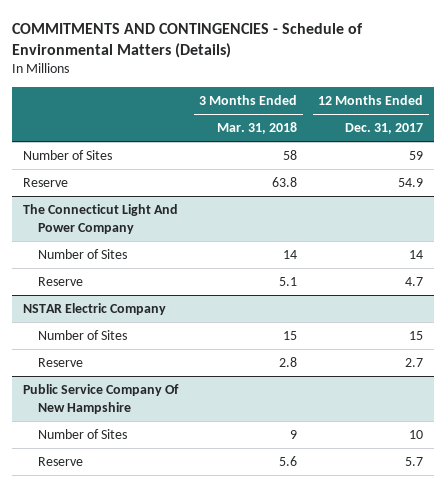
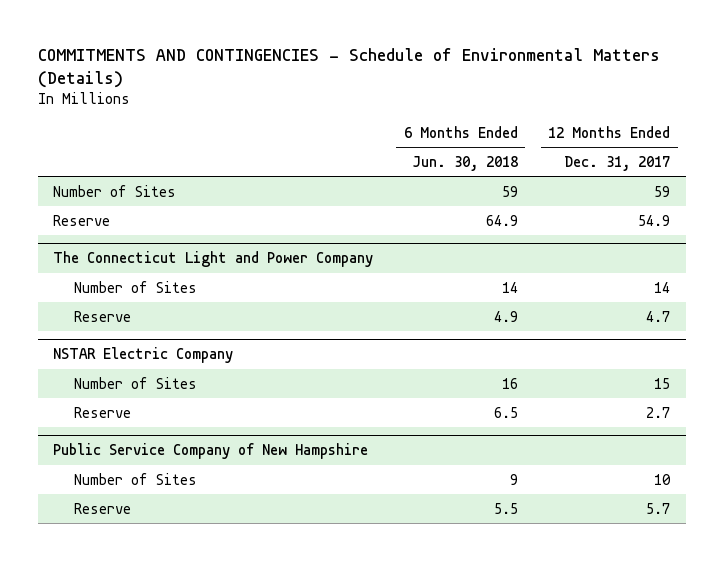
- | 3 Months Ended Mar. 31, 2018 | 12 Months Ended Dec. 31, 2017
+ | 6 Months Ended Jun. 30, 2018 | 12 Months Ended Dec. 31, 2017
- The Connecticut Light And Power Company
+ The Connecticut Light and Power Company
- Public Service Company Of New Hampshire
+ Public Service Company of New Hampshire

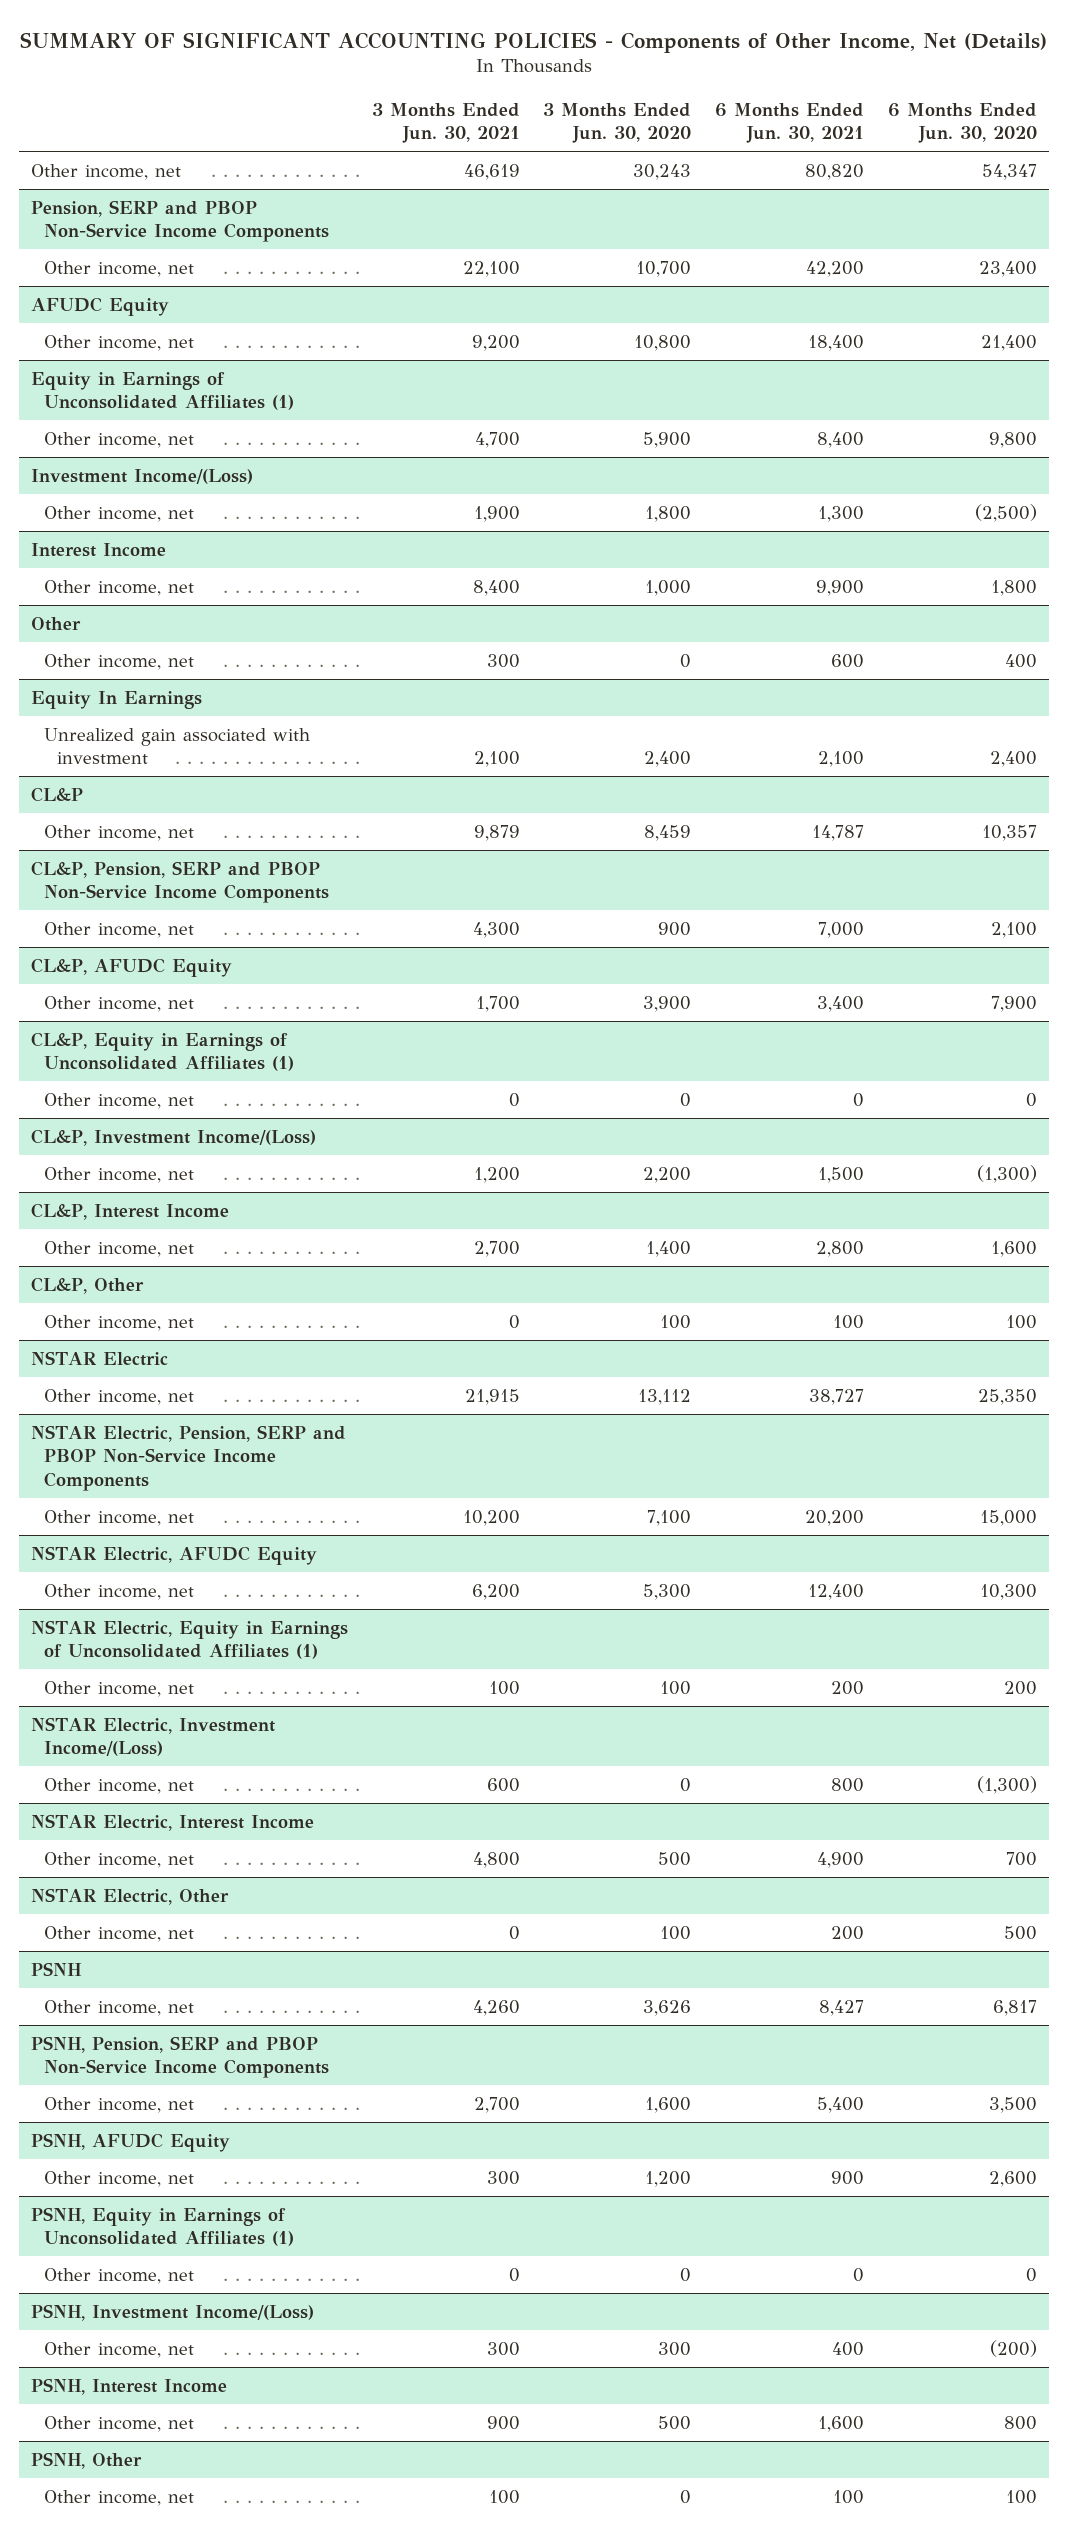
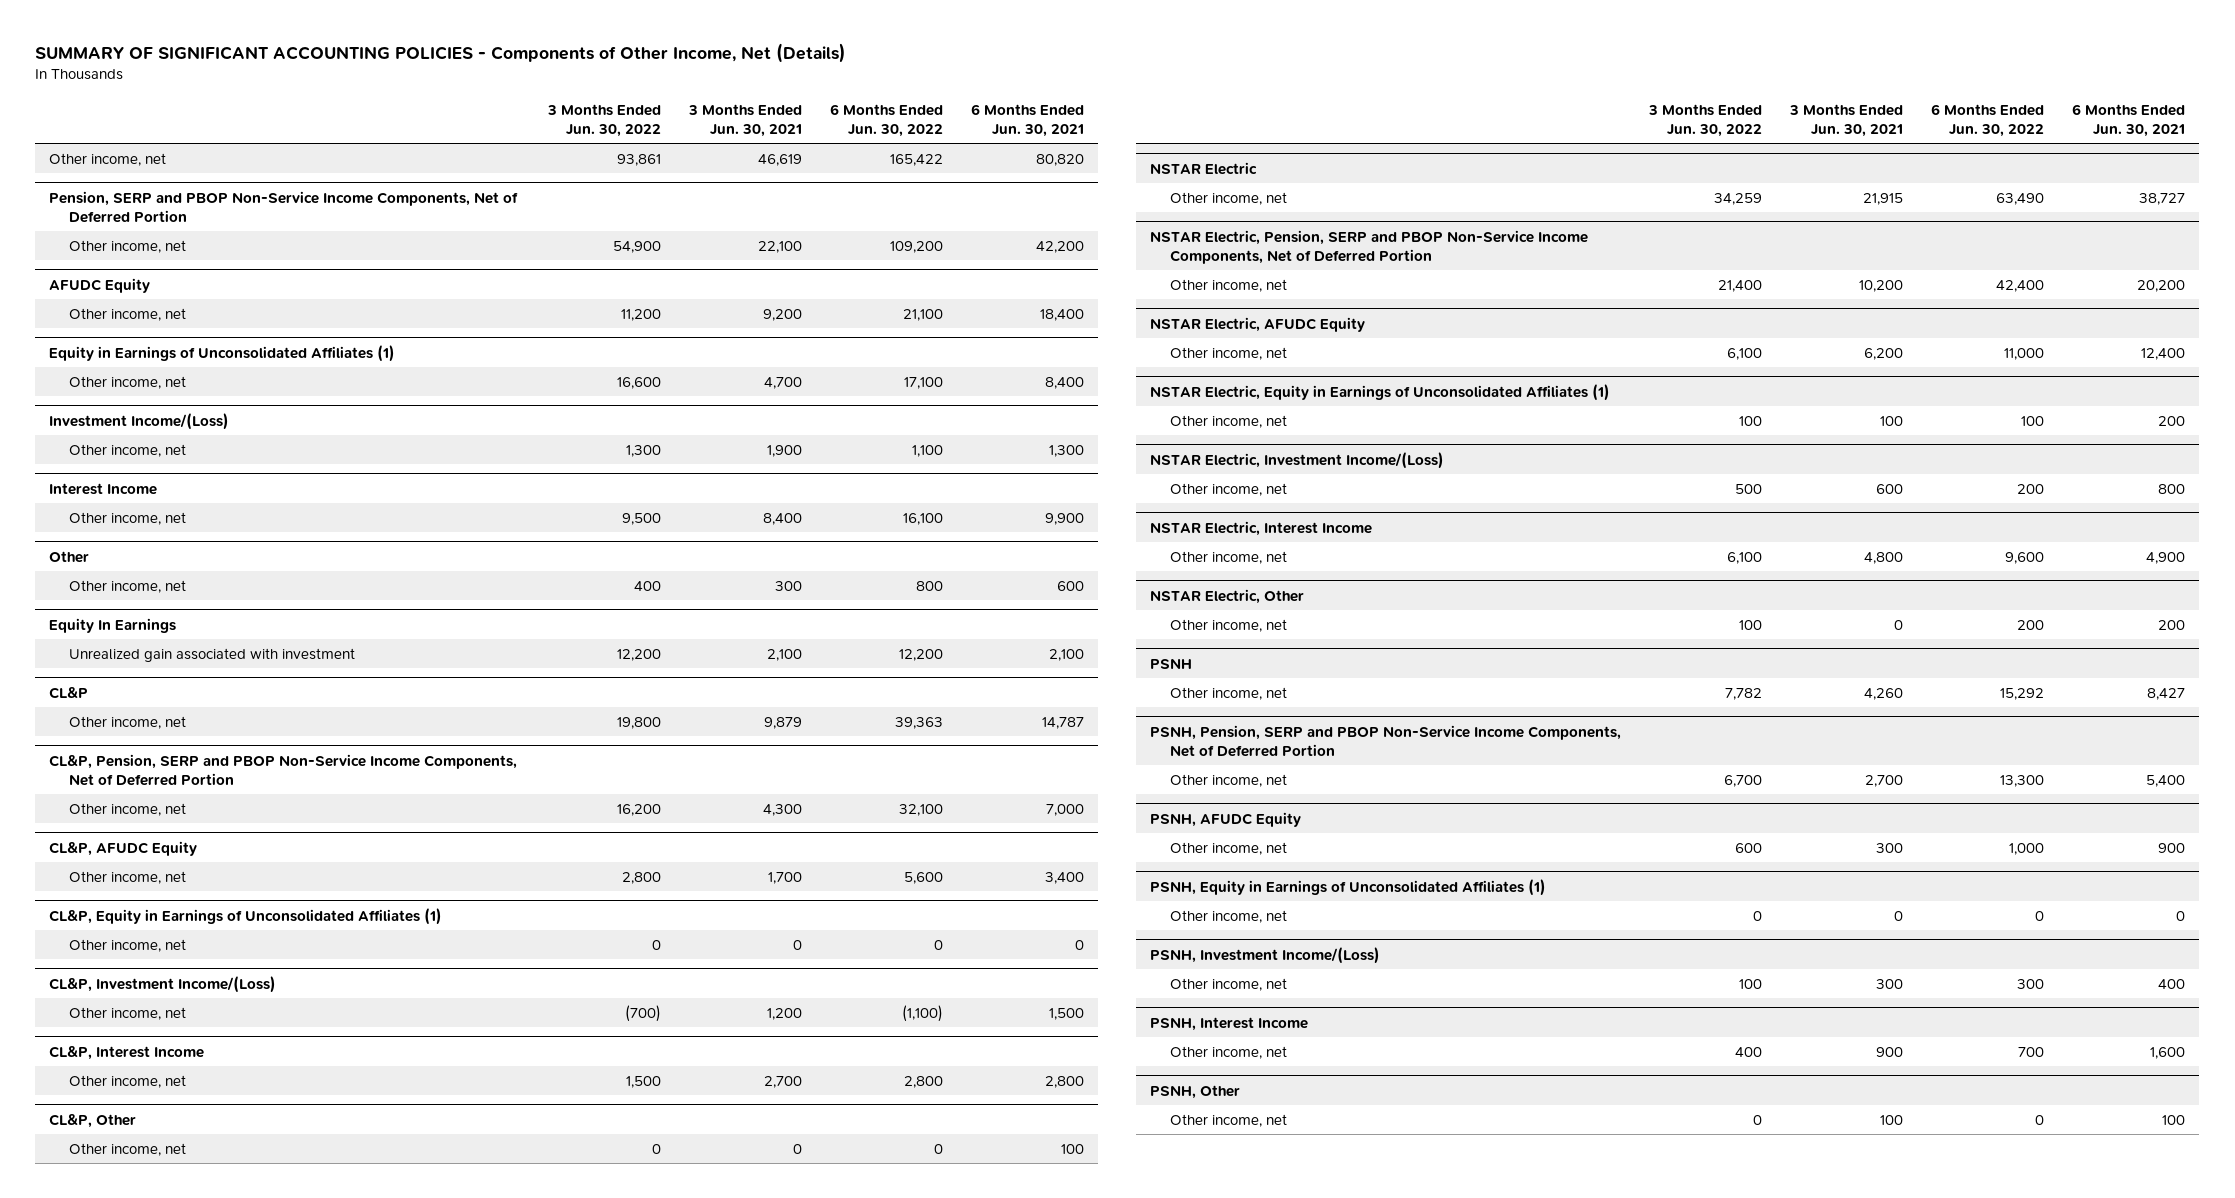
- | 3 Months Ended Jun. 30, 2021 | 3 Months Ended Jun. 30, 2020 | 6 Months Ended Jun. 30, 2021 | 6 Months Ended Jun. 30, 2020
+ | 3 Months Ended Jun. 30, 2022 | 3 Months Ended Jun. 30, 2021 | 6 Months Ended Jun. 30, 2022 | 6 Months Ended Jun. 30, 2021
- Pension, SERP and PBOP Non-Service Income Components
+ Pension, SERP and PBOP Non-Service Income Components, Net of Deferred Portion
- CL&P, Pension, SERP and PBOP Non-Service Income Components
+ CL&P, Pension, SERP and PBOP Non-Service Income Components, Net of Deferred Portion
- NSTAR Electric, Pension, SERP and PBOP Non-Service Income Components
+ NSTAR Electric, Pension, SERP and PBOP Non-Service Income Components, Net of Deferred Portion
- PSNH, Pension, SERP and PBOP Non-Service Income Components
+ PSNH, Pension, SERP and PBOP Non-Service Income Components, Net of Deferred Portion

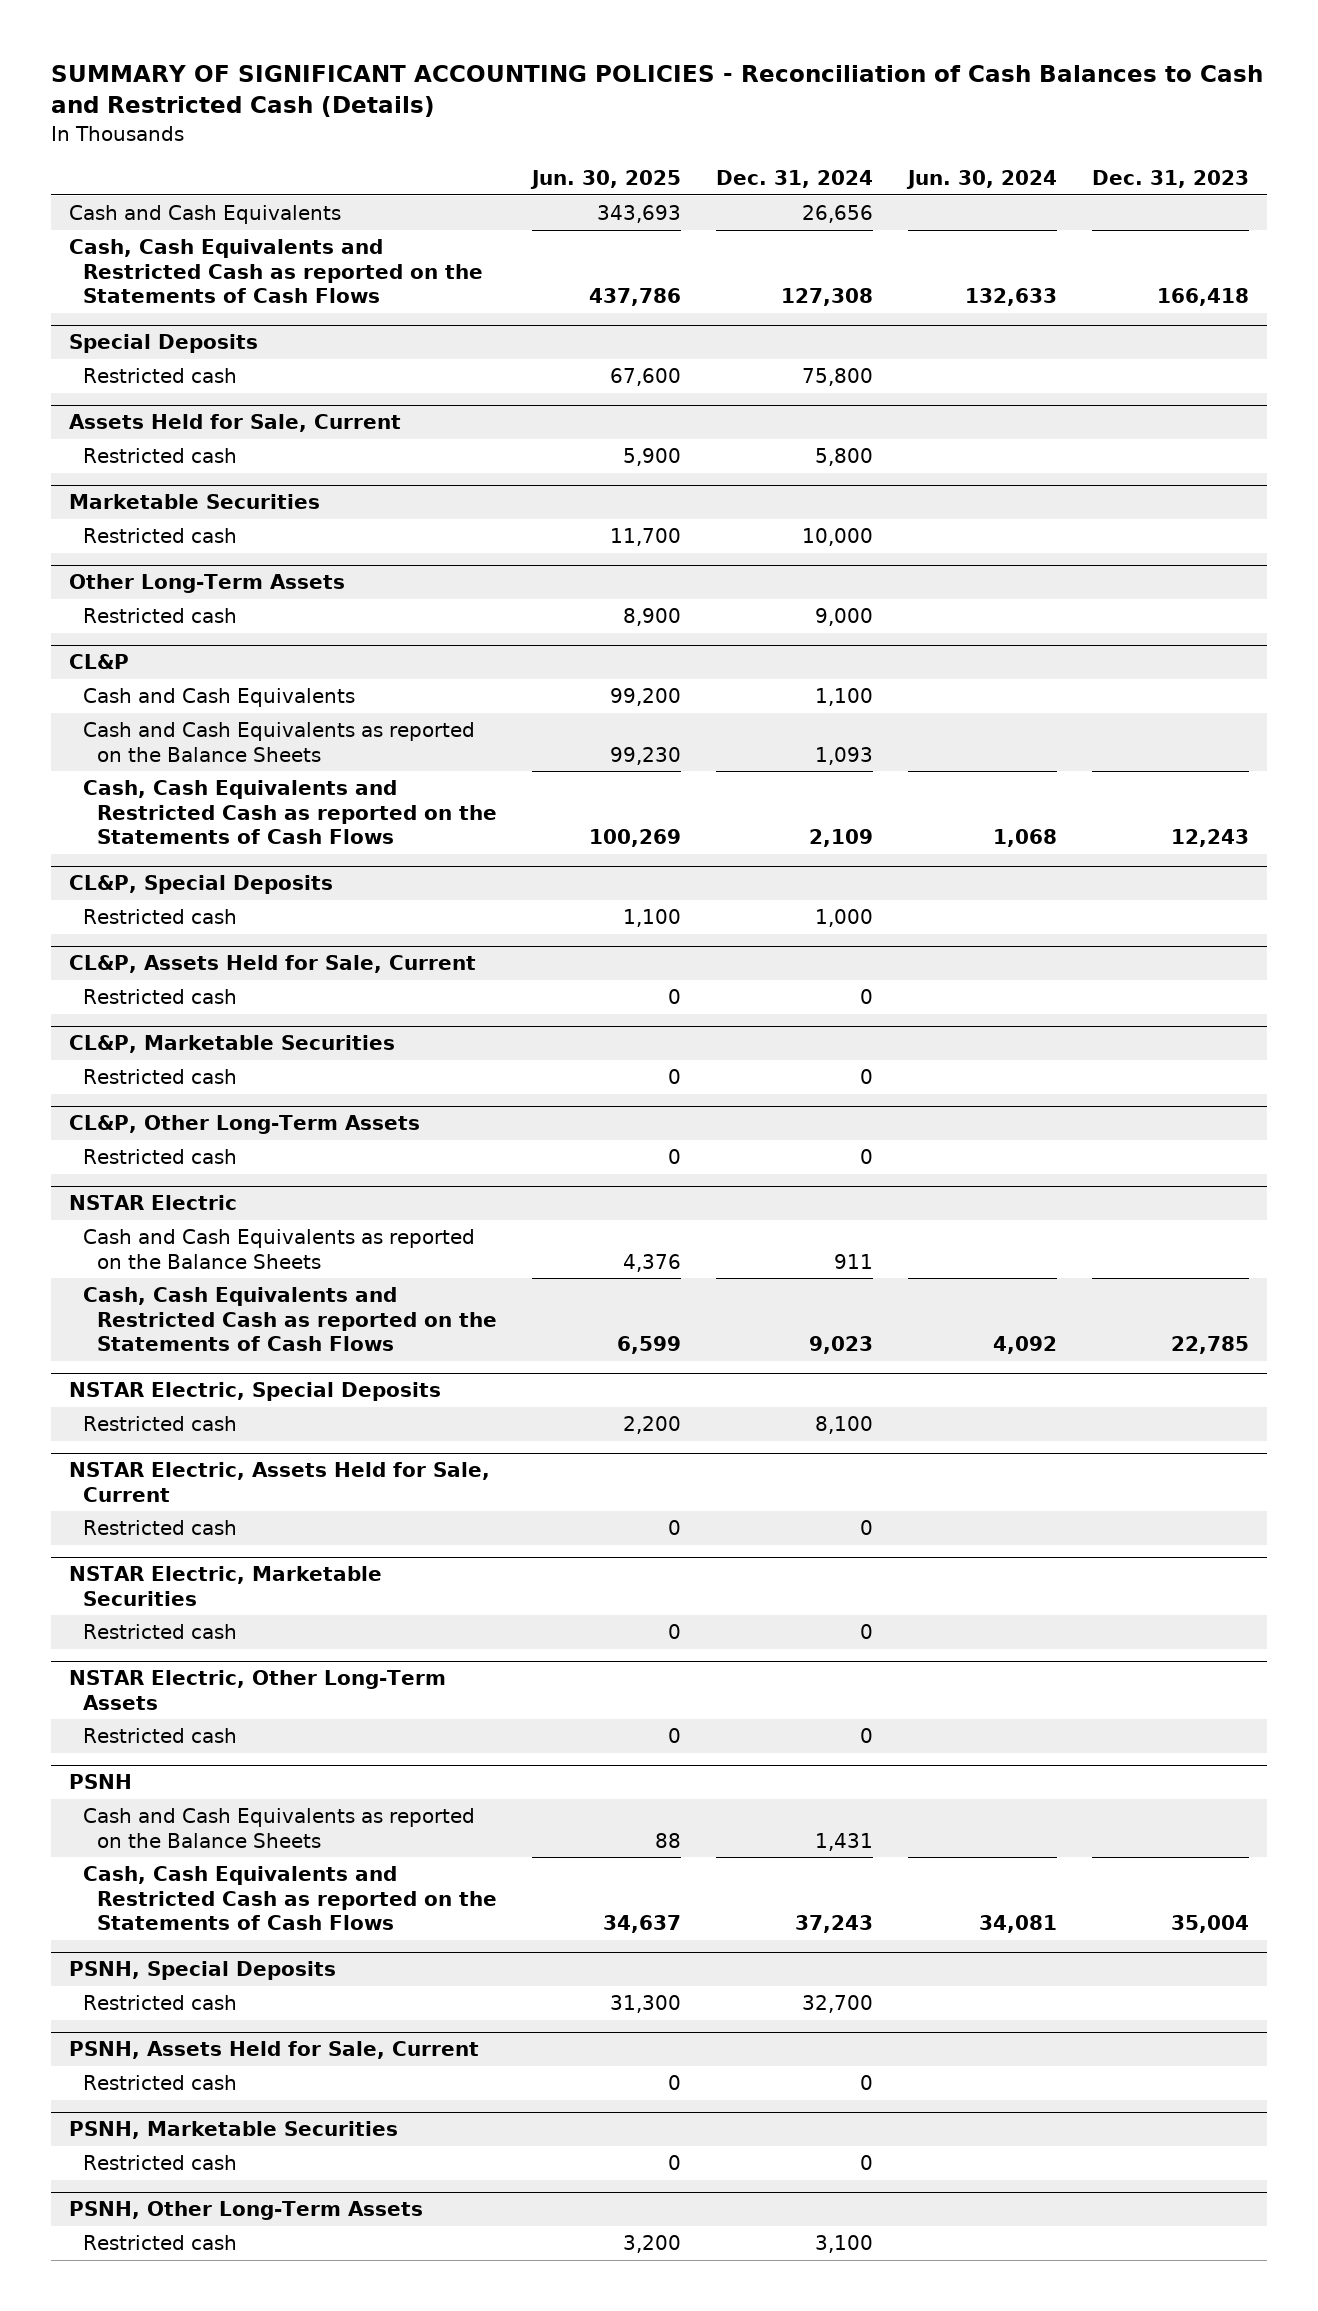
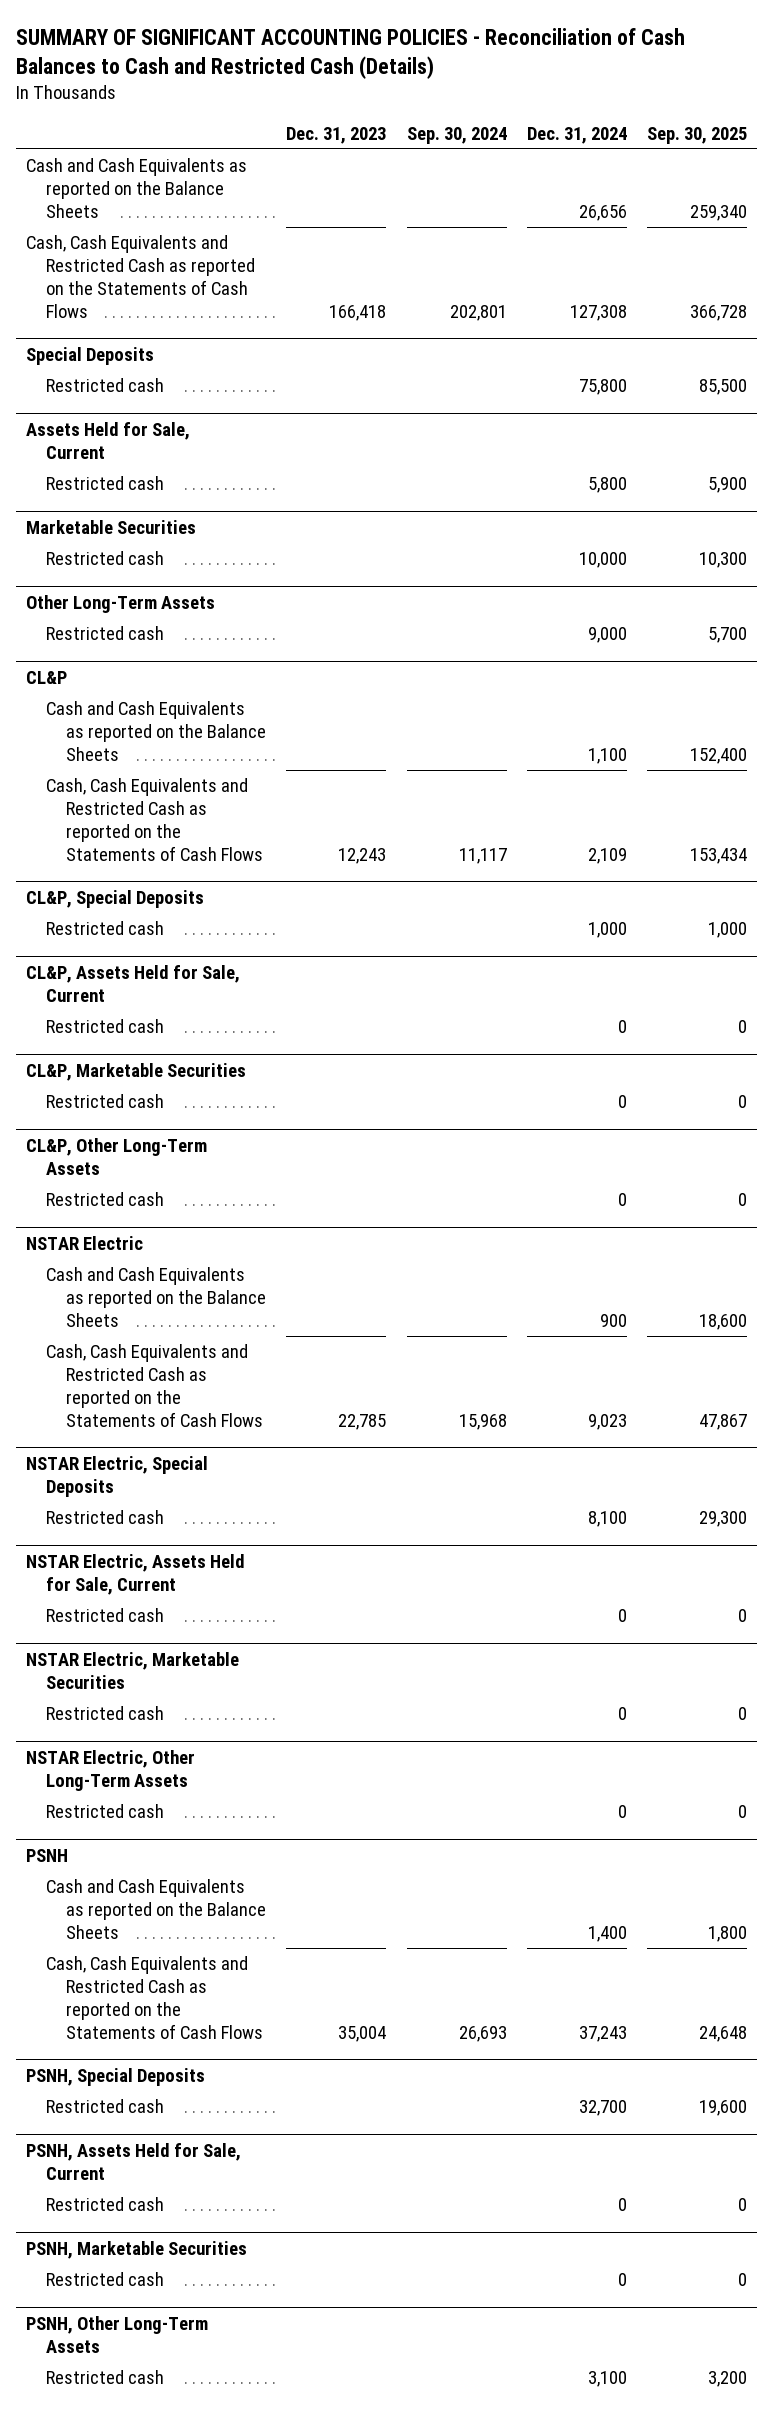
- | Jun. 30, 2025 | Dec. 31, 2024 | Jun. 30, 2024 | Dec. 31, 2023
+ | Dec. 31, 2023 | Sep. 30, 2024 | Dec. 31, 2024 | Sep. 30, 2025
- Cash and Cash Equivalents | 343,693 | 26,656 | |
+ Cash and Cash Equivalents as reported on the Balance Sheets | | | 26,656 | 259,340
@ CL&P
- Cash and Cash Equivalents | 99,200 | 1,100 | |
- Cash and Cash Equivalents as reported on the Balance Sheets | 99,230 | 1,093 | |
+ Cash and Cash Equivalents as reported on the Balance Sheets | | | 1,100 | 152,400
@ NSTAR Electric
- Cash and Cash Equivalents as reported on the Balance Sheets | 4,376 | 911 | |
+ Cash and Cash Equivalents as reported on the Balance Sheets | | | 900 | 18,600
@ PSNH
- Cash and Cash Equivalents as reported on the Balance Sheets | 88 | 1,431 | |
+ Cash and Cash Equivalents as reported on the Balance Sheets | | | 1,400 | 1,800

